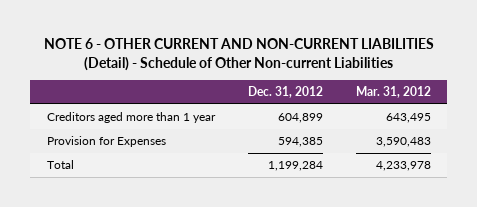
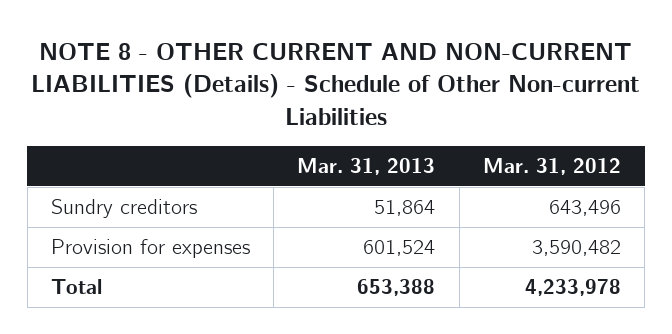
- NOTE 6 - OTHER CURRENT AND NON-CURRENT LIABILITIES (Detail) - Schedule of Other Non-current Liabilities
+ NOTE 8 - OTHER CURRENT AND NON-CURRENT LIABILITIES (Details) - Schedule of Other Non-current Liabilities
- | Dec. 31, 2012 | Mar. 31, 2012
+ | Mar. 31, 2013 | Mar. 31, 2012
- Creditors aged more than 1 year | 604,899 | 643,495
- Provision for Expenses | 594,385 | 3,590,483
+ Sundry creditors | 51,864 | 643,496
+ Provision for expenses | 601,524 | 3,590,482

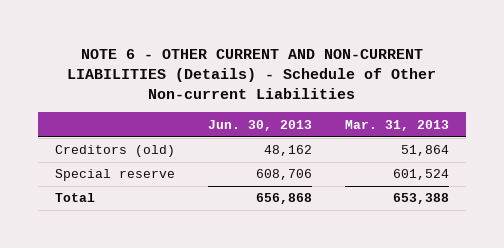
- NOTE 8 - OTHER CURRENT AND NON-CURRENT LIABILITIES (Details) - Schedule of Other Non-current Liabilities
+ NOTE 6 - OTHER CURRENT AND NON-CURRENT LIABILITIES (Details) - Schedule of Other Non-current Liabilities
- | Mar. 31, 2013 | Mar. 31, 2012
+ | Jun. 30, 2013 | Mar. 31, 2013
- Sundry creditors | 51,864 | 643,496
- Provision for expenses | 601,524 | 3,590,482
+ Creditors (old) | 48,162 | 51,864
+ Special reserve | 608,706 | 601,524

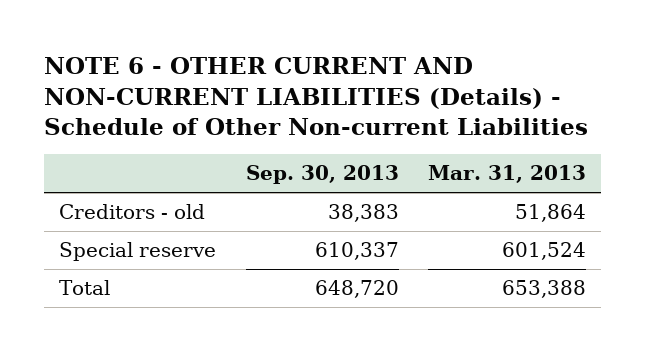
- | Jun. 30, 2013 | Mar. 31, 2013
+ | Sep. 30, 2013 | Mar. 31, 2013
- Creditors (old) | 48,162 | 51,864
+ Creditors - old | 38,383 | 51,864

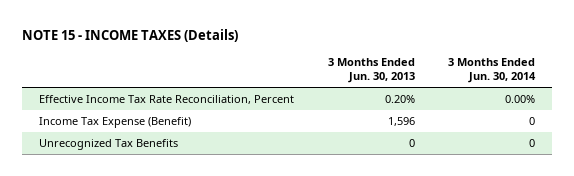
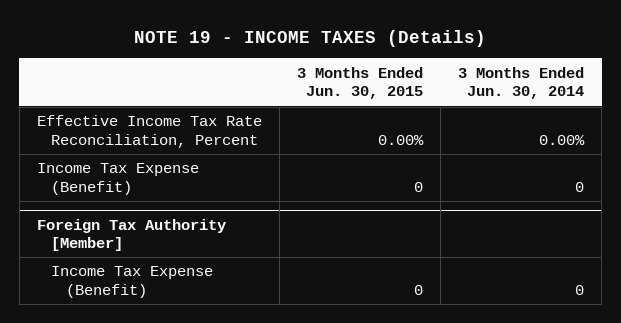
- NOTE 15 - INCOME TAXES (Details)
+ NOTE 19 - INCOME TAXES (Details)
- | 3 Months Ended Jun. 30, 2013 | 3 Months Ended Jun. 30, 2014
+ | 3 Months Ended Jun. 30, 2015 | 3 Months Ended Jun. 30, 2014
- Unrecognized Tax Benefits | 0 | 0
+ Foreign Tax Authority [Member]
+ Income Tax Expense (Benefit) | 0 | 0

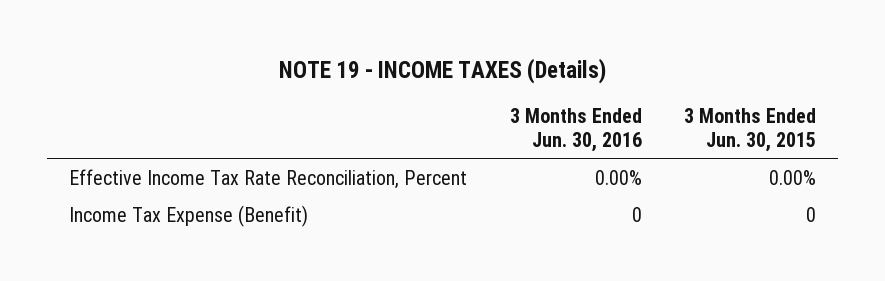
- | 3 Months Ended Jun. 30, 2015 | 3 Months Ended Jun. 30, 2014
+ | 3 Months Ended Jun. 30, 2016 | 3 Months Ended Jun. 30, 2015
- Foreign Tax Authority [Member]
- Income Tax Expense (Benefit) | 0 | 0

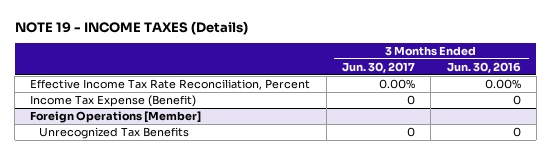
- | 3 Months Ended Jun. 30, 2016 | 3 Months Ended Jun. 30, 2015
+ | 3 Months Ended Jun. 30, 2017 | 3 Months Ended Jun. 30, 2016
+ Foreign Operations [Member]
+ Unrecognized Tax Benefits | 0 | 0

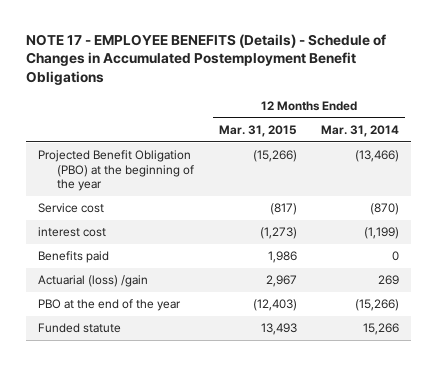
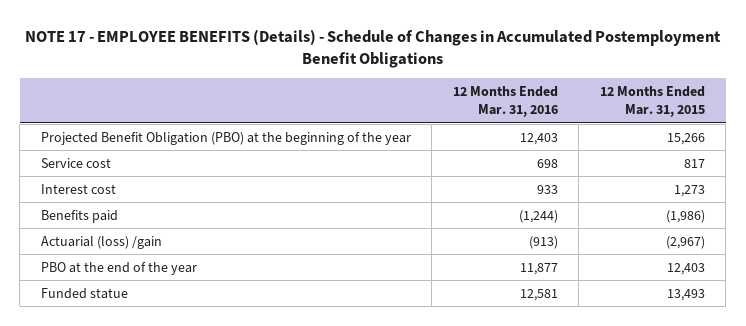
- | 12 Months Ended Mar. 31, 2015 | 12 Months Ended Mar. 31, 2014
+ | 12 Months Ended Mar. 31, 2016 | 12 Months Ended Mar. 31, 2015
- Projected Benefit Obligation (PBO) at the beginning of the year | (15,266) | (13,466)
- Service cost | (817) | (870)
- interest cost | (1,273) | (1,199)
- Benefits paid | 1,986 | 0
- Actuarial (loss) /gain | 2,967 | 269
- PBO at the end of the year | (12,403) | (15,266)
- Funded statute | 13,493 | 15,266
+ Projected Benefit Obligation (PBO) at the beginning of the year | 12,403 | 15,266
+ Service cost | 698 | 817
+ Interest cost | 933 | 1,273
+ Benefits paid | (1,244) | (1,986)
+ Actuarial (loss) /gain | (913) | (2,967)
+ PBO at the end of the year | 11,877 | 12,403
+ Funded statue | 12,581 | 13,493

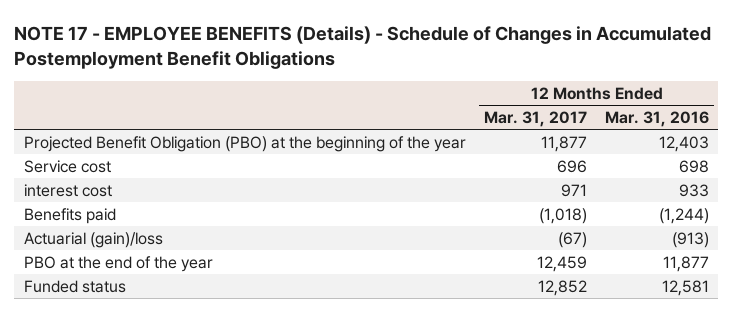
- | 12 Months Ended Mar. 31, 2016 | 12 Months Ended Mar. 31, 2015
+ | 12 Months Ended Mar. 31, 2017 | 12 Months Ended Mar. 31, 2016
- Interest cost | 933 | 1,273
+ interest cost | 971 | 933
- Actuarial (loss) /gain | (913) | (2,967)
+ Actuarial (gain)/loss | (67) | (913)
- Funded statue | 12,581 | 13,493
+ Funded status | 12,852 | 12,581

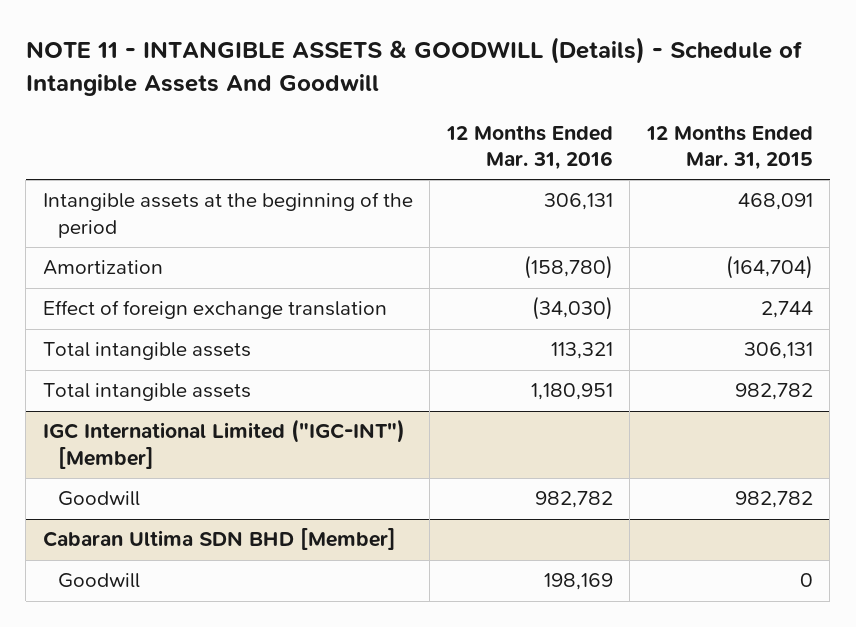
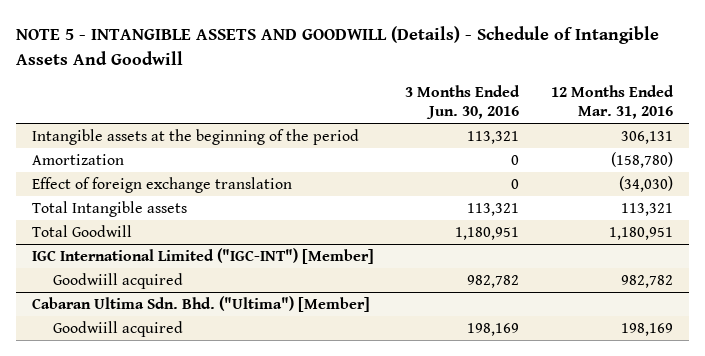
- NOTE 11 - INTANGIBLE ASSETS & GOODWILL (Details) - Schedule of Intangible Assets And Goodwill
+ NOTE 5 - INTANGIBLE ASSETS AND GOODWILL (Details) - Schedule of Intangible Assets And Goodwill
- | 12 Months Ended Mar. 31, 2016 | 12 Months Ended Mar. 31, 2015
+ | 3 Months Ended Jun. 30, 2016 | 12 Months Ended Mar. 31, 2016
- Total intangible assets | 113,321 | 306,131
- Total intangible assets | 1,180,951 | 982,782
+ Total Intangible assets | 113,321 | 113,321
+ Total Goodwill | 1,180,951 | 1,180,951
@ IGC International Limited ("IGC-INT") [Member]
- Goodwill | 982,782 | 982,782
- Cabaran Ultima SDN BHD [Member]
- Goodwill | 198,169 | 0
@ IGC International Limited ("IGC-INT") [Member]
+ Goodwiill acquired | 982,782 | 982,782
+ Cabaran Ultima Sdn. Bhd. ("Ultima") [Member]
+ Goodwiill acquired | 198,169 | 198,169

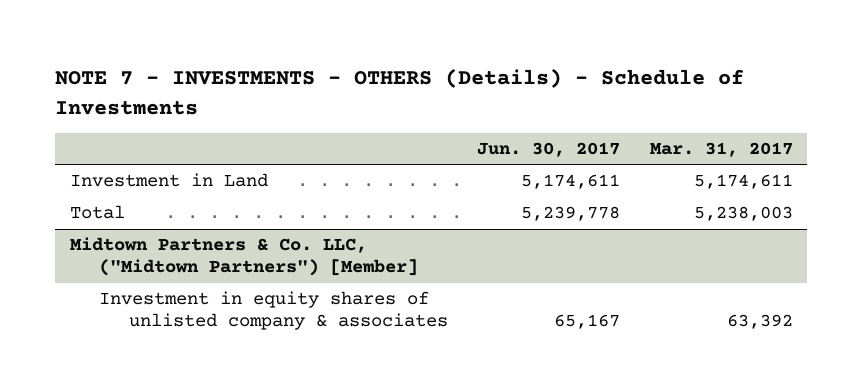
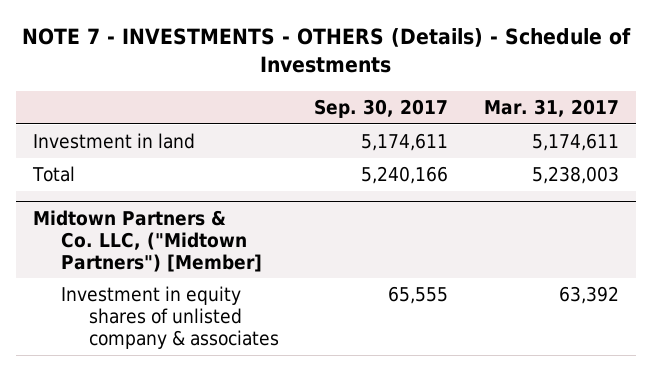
- | Jun. 30, 2017 | Mar. 31, 2017
+ | Sep. 30, 2017 | Mar. 31, 2017
- Investment in Land | 5,174,611 | 5,174,611
+ Investment in land | 5,174,611 | 5,174,611

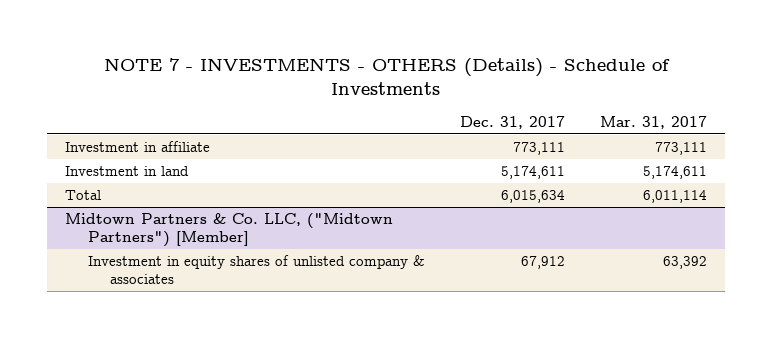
- | Sep. 30, 2017 | Mar. 31, 2017
+ | Dec. 31, 2017 | Mar. 31, 2017
+ Investment in affiliate | 773,111 | 773,111
- Total | 5,240,166 | 5,238,003
+ Total | 6,015,634 | 6,011,114

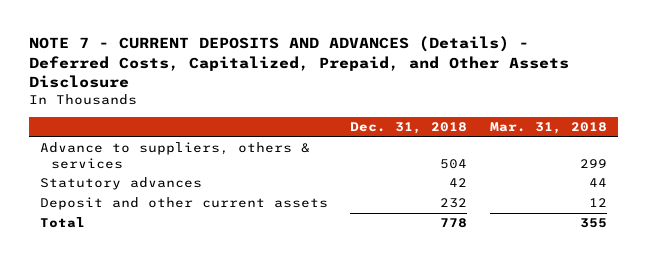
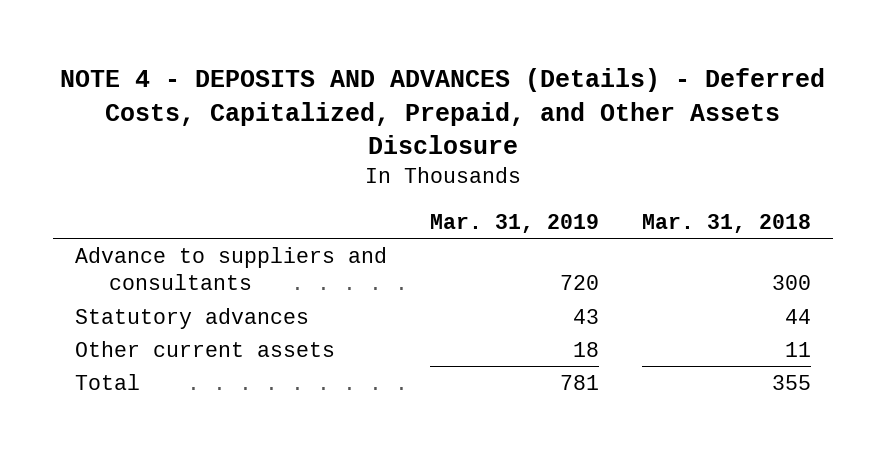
- NOTE 7 - CURRENT DEPOSITS AND ADVANCES (Details) - Deferred Costs, Capitalized, Prepaid, and Other Assets Disclosure
+ NOTE 4 - DEPOSITS AND ADVANCES (Details) - Deferred Costs, Capitalized, Prepaid, and Other Assets Disclosure
- | Dec. 31, 2018 | Mar. 31, 2018
+ | Mar. 31, 2019 | Mar. 31, 2018
- Advance to suppliers, others & services | 504 | 299
+ Advance to suppliers and consultants | 720 | 300
- Deposit and other current assets | 232 | 12
+ Other current assets | 18 | 11

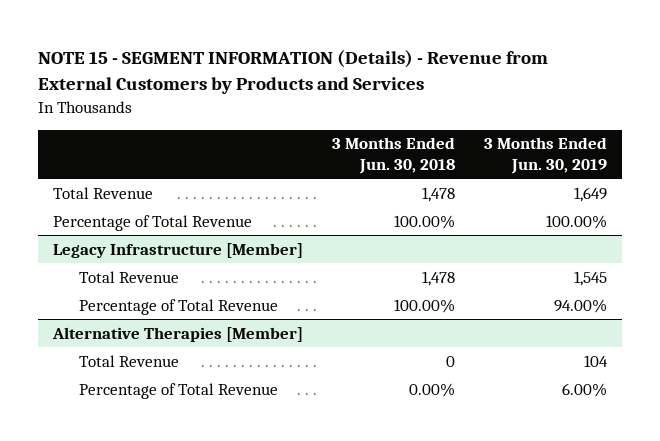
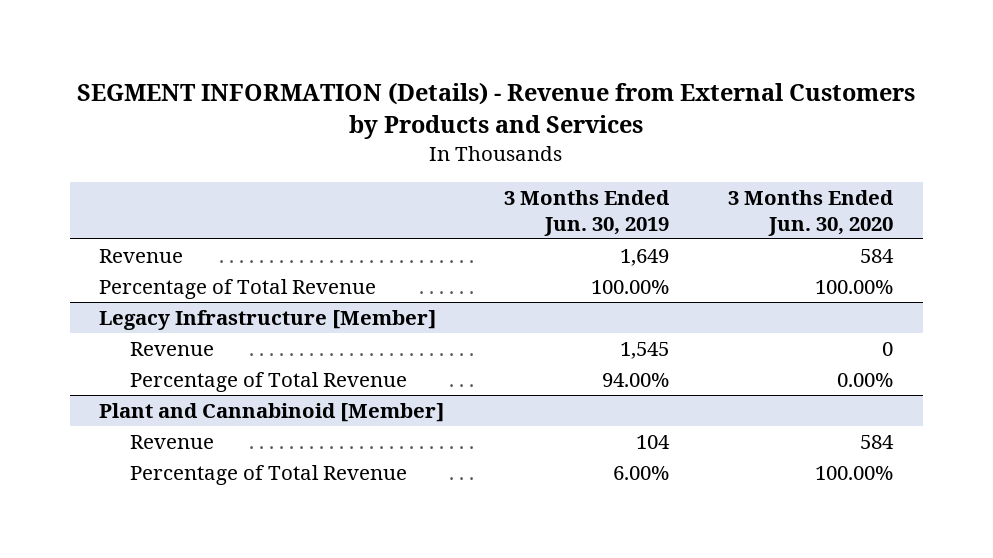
- NOTE 15 - SEGMENT INFORMATION (Details) - Revenue from External Customers by Products and Services
+ SEGMENT INFORMATION (Details) - Revenue from External Customers by Products and Services
- | 3 Months Ended Jun. 30, 2018 | 3 Months Ended Jun. 30, 2019
+ | 3 Months Ended Jun. 30, 2019 | 3 Months Ended Jun. 30, 2020
- Total Revenue | 1,478 | 1,649
+ Revenue | 1,649 | 584
@ Legacy Infrastructure [Member]
- Total Revenue | 1,478 | 1,545
+ Revenue | 1,545 | 0
- Alternative Therapies [Member]
- Total Revenue | 0 | 104
+ Plant and Cannabinoid [Member]
+ Revenue | 104 | 584

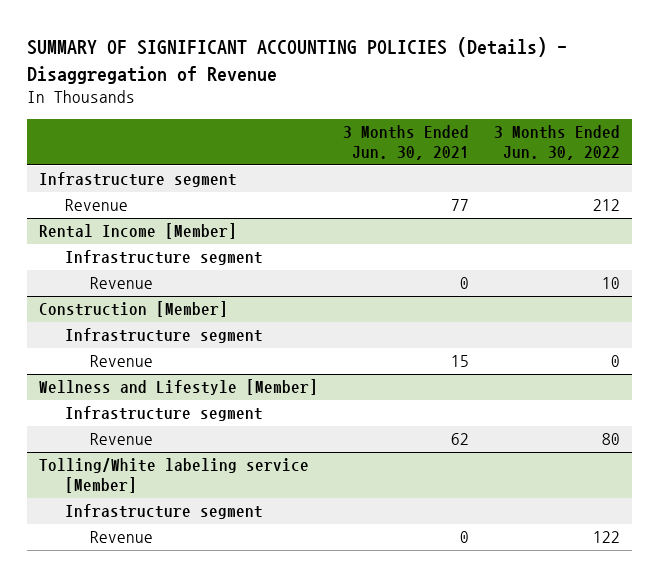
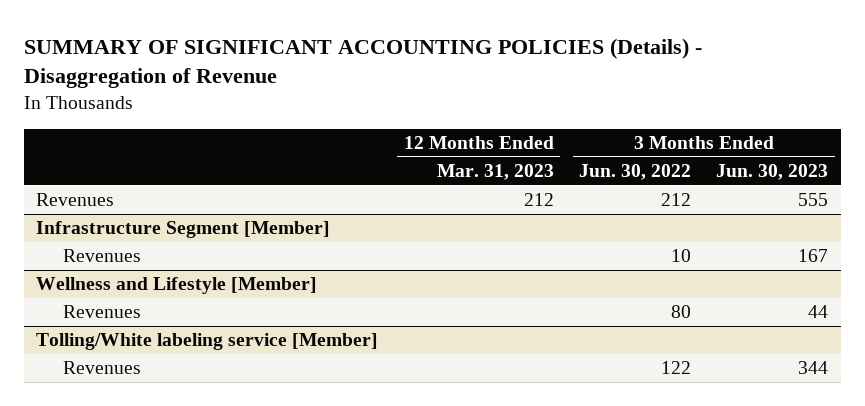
- | 3 Months Ended Jun. 30, 2021 | 3 Months Ended Jun. 30, 2022
+ | 12 Months Ended Mar. 31, 2023 | 3 Months Ended Jun. 30, 2022 | 3 Months Ended Jun. 30, 2023
- Infrastructure segment
- Revenue | 77 | 212
- Rental Income [Member]
- Infrastructure segment
- Revenue | 0 | 10
- Construction [Member]
- Infrastructure segment
- Revenue | 15 | 0
+ Revenues | 212 | 212 | 555
+ Infrastructure Segment [Member]
+ Revenues | | 10 | 167
@ Wellness and Lifestyle [Member]
- Infrastructure segment
- Revenue | 62 | 80
+ Revenues | | 80 | 44
@ Tolling/White labeling service [Member]
- Infrastructure segment
- Revenue | 0 | 122
+ Revenues | | 122 | 344

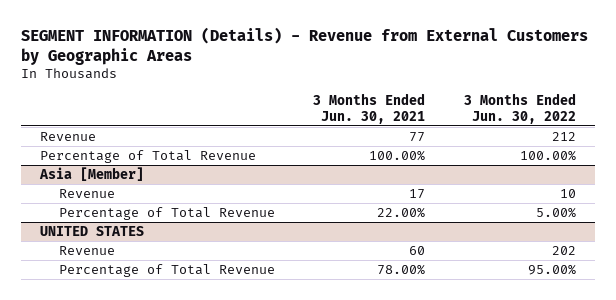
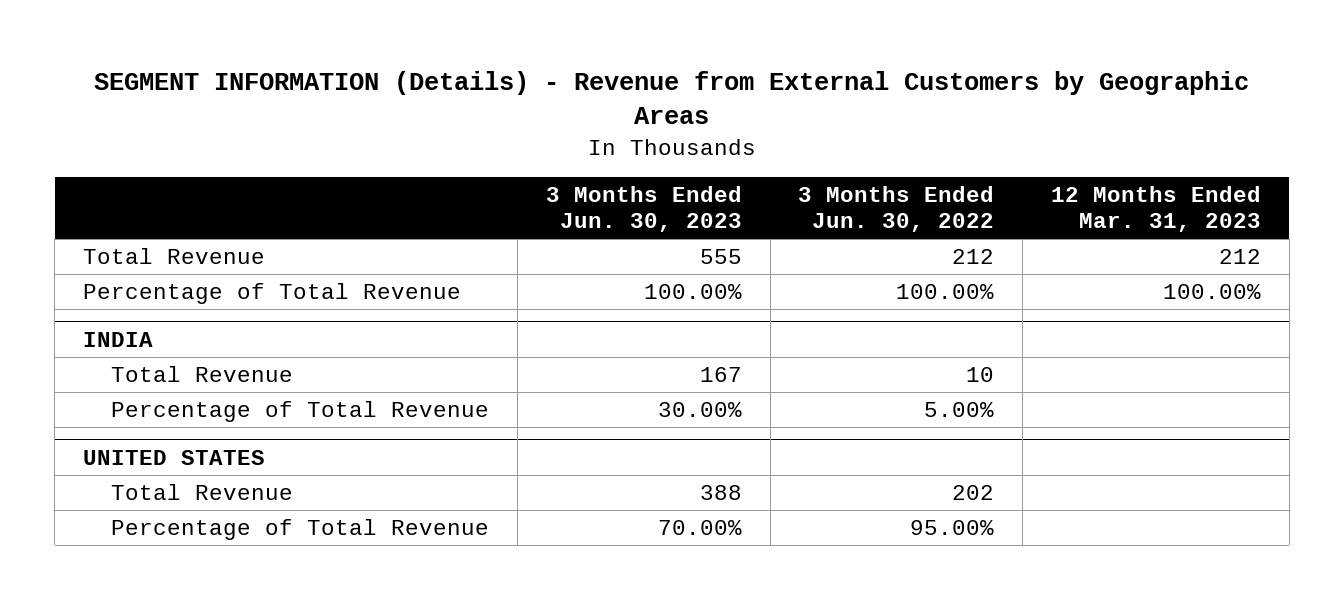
- | 3 Months Ended Jun. 30, 2021 | 3 Months Ended Jun. 30, 2022
+ | 3 Months Ended Jun. 30, 2023 | 3 Months Ended Jun. 30, 2022 | 12 Months Ended Mar. 31, 2023
- Revenue | 77 | 212
+ Total Revenue | 555 | 212 | 212
- Asia [Member]
- Revenue | 17 | 10
+ INDIA
+ Total Revenue | 167 | 10 |
@ UNITED STATES
- Revenue | 60 | 202
+ Total Revenue | 388 | 202 |

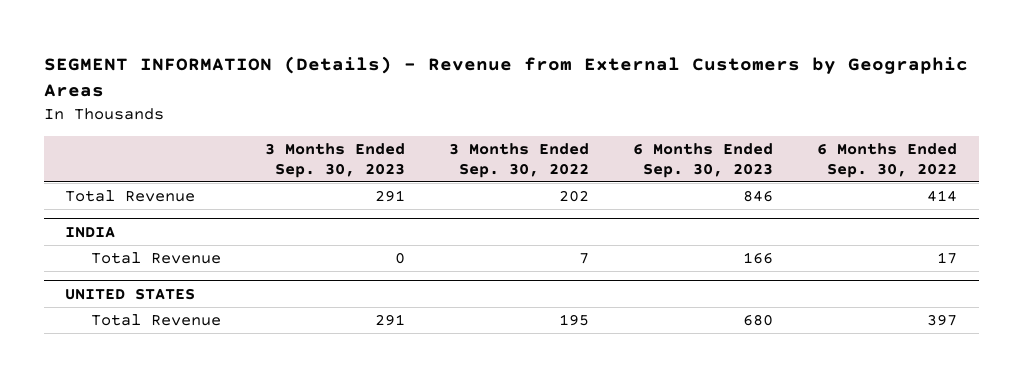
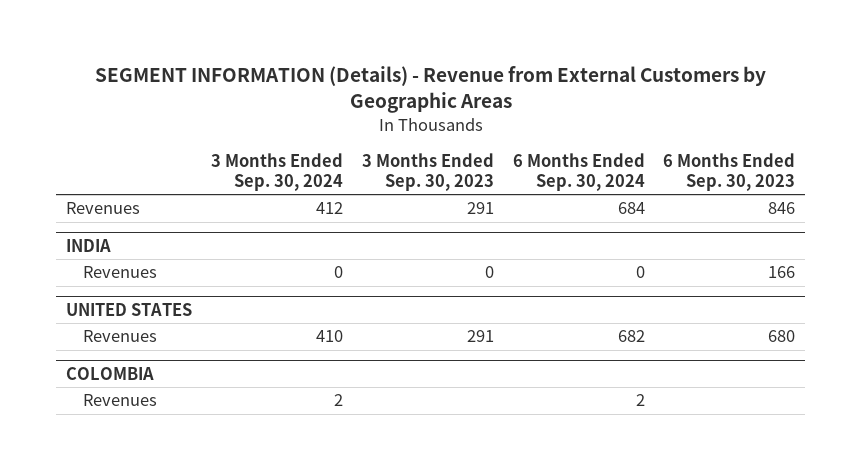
- | 3 Months Ended Sep. 30, 2023 | 3 Months Ended Sep. 30, 2022 | 6 Months Ended Sep. 30, 2023 | 6 Months Ended Sep. 30, 2022
+ | 3 Months Ended Sep. 30, 2024 | 3 Months Ended Sep. 30, 2023 | 6 Months Ended Sep. 30, 2024 | 6 Months Ended Sep. 30, 2023
- Total Revenue | 291 | 202 | 846 | 414
+ Revenues | 412 | 291 | 684 | 846
@ INDIA
- Total Revenue | 0 | 7 | 166 | 17
+ Revenues | 0 | 0 | 0 | 166
@ UNITED STATES
- Total Revenue | 291 | 195 | 680 | 397
+ Revenues | 410 | 291 | 682 | 680
+ COLOMBIA
+ Revenues | 2 | | 2 |

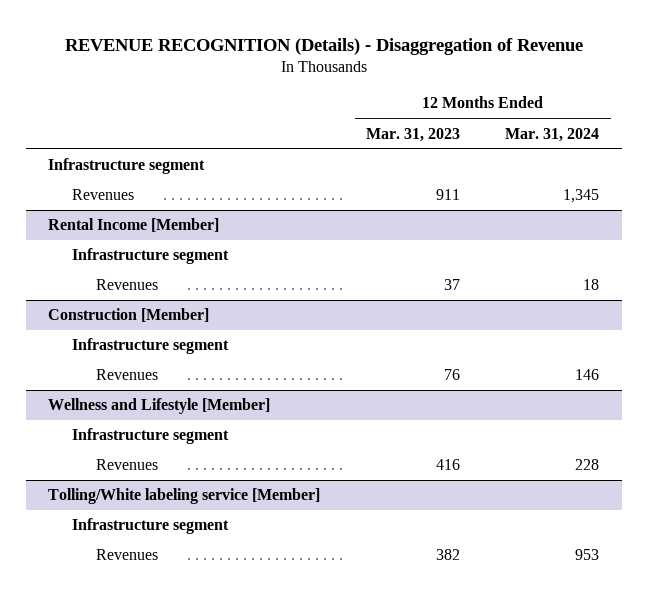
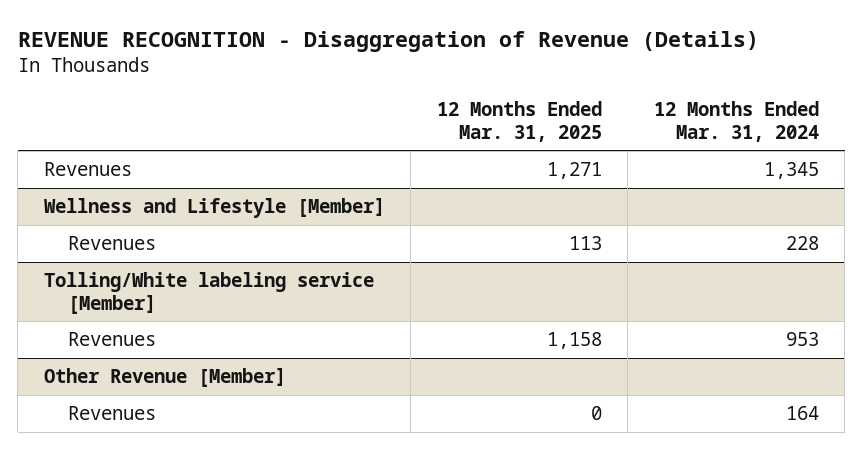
- REVENUE RECOGNITION (Details) - Disaggregation of Revenue
+ REVENUE RECOGNITION - Disaggregation of Revenue (Details)
- | 12 Months Ended Mar. 31, 2023 | 12 Months Ended Mar. 31, 2024
+ | 12 Months Ended Mar. 31, 2025 | 12 Months Ended Mar. 31, 2024
- Infrastructure segment
- Rental Income [Member]
- Infrastructure segment
- Revenues | 37 | 18
- Construction [Member]
- Infrastructure segment
- Revenues | 76 | 146
@ Wellness and Lifestyle [Member]
- Infrastructure segment
@ Tolling/White labeling service [Member]
- Infrastructure segment
+ Other Revenue [Member]
+ Revenues | 0 | 164

